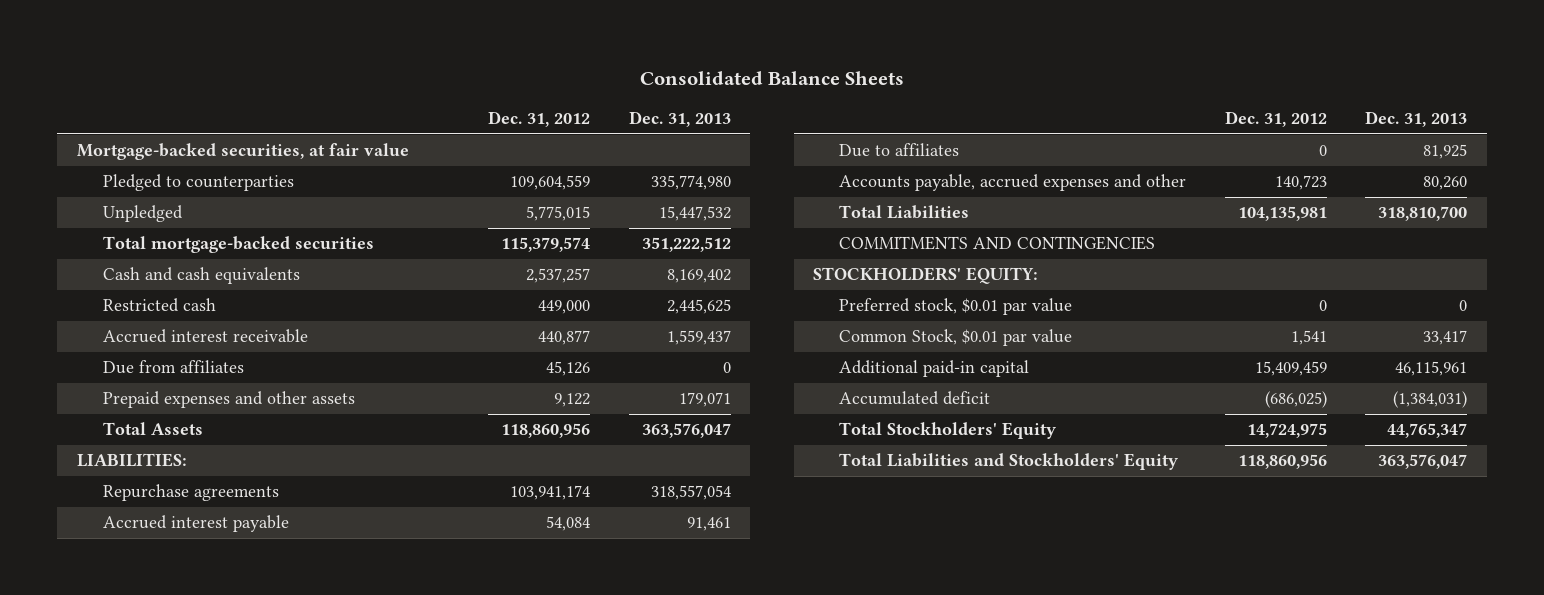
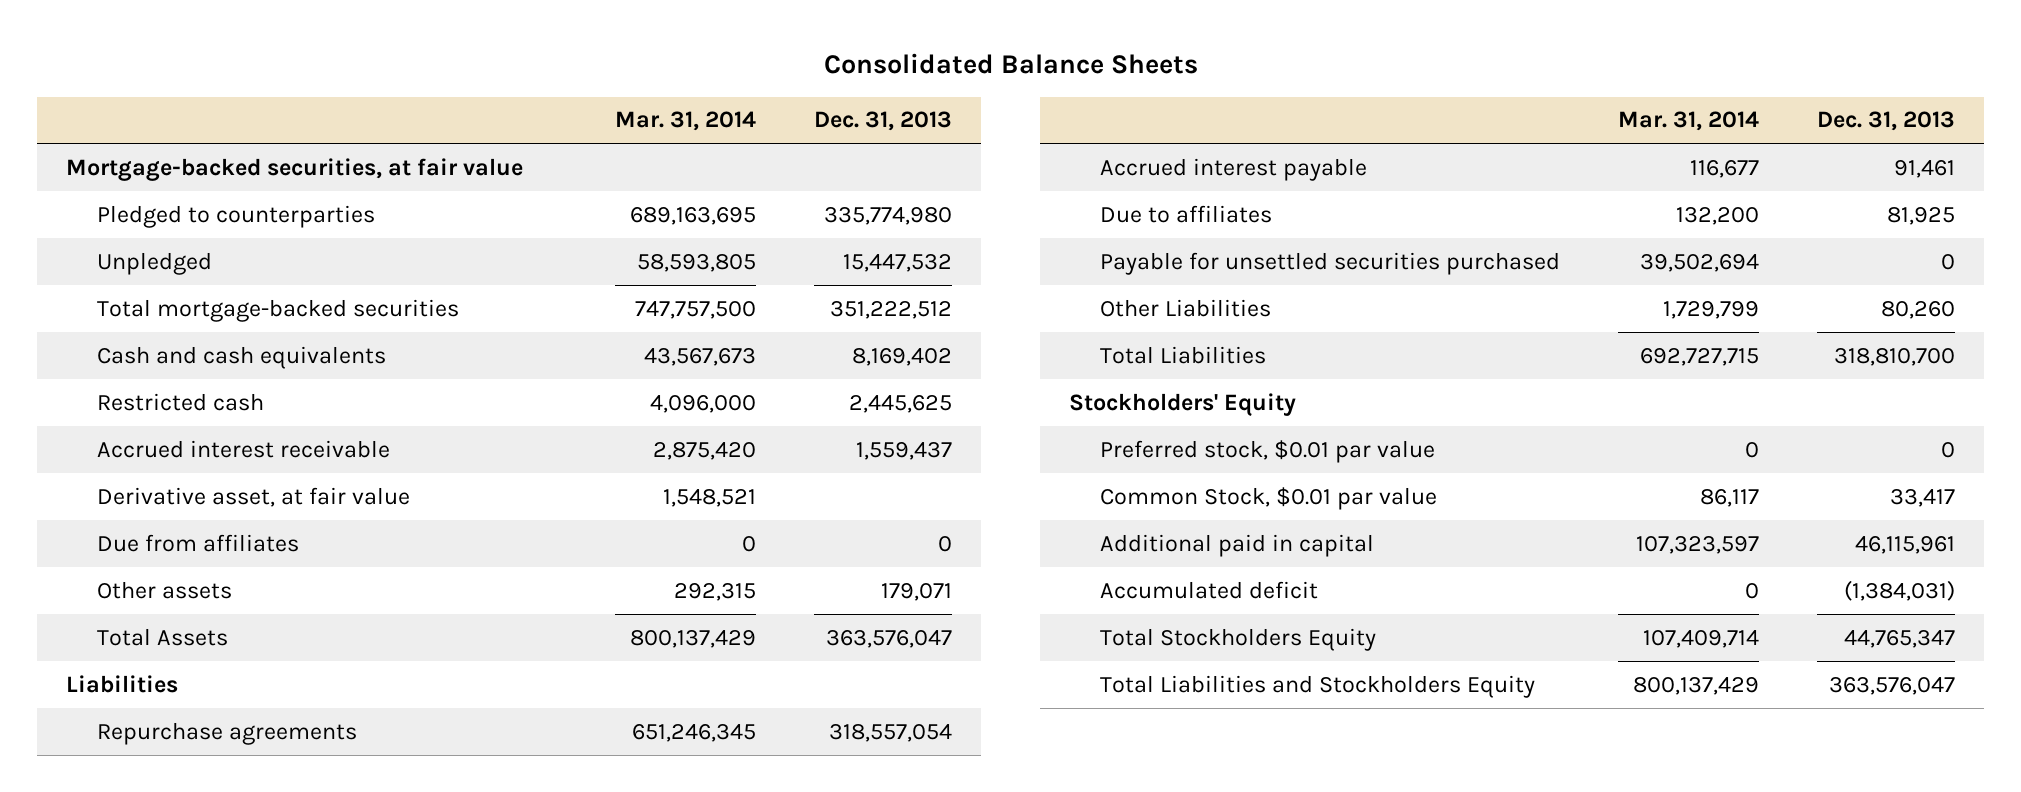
- | Dec. 31, 2012 | Dec. 31, 2013
+ | Mar. 31, 2014 | Dec. 31, 2013
+ Derivative asset, at fair value | 1,548,521 |
- Prepaid expenses and other assets | 9,122 | 179,071
+ Other assets | 292,315 | 179,071
- LIABILITIES:
+ Liabilities
- Accounts payable, accrued expenses and other | 140,723 | 80,260
+ Payable for unsettled securities purchased | 39,502,694 | 0
+ Other Liabilities | 1,729,799 | 80,260
- COMMITMENTS AND CONTINGENCIES
- STOCKHOLDERS' EQUITY:
+ Stockholders' Equity
- Additional paid-in capital | 15,409,459 | 46,115,961
+ Additional paid in capital | 107,323,597 | 46,115,961
- Total Stockholders' Equity | 14,724,975 | 44,765,347
- Total Liabilities and Stockholders' Equity | 118,860,956 | 363,576,047
+ Total Stockholders Equity | 107,409,714 | 44,765,347
+ Total Liabilities and Stockholders Equity | 800,137,429 | 363,576,047

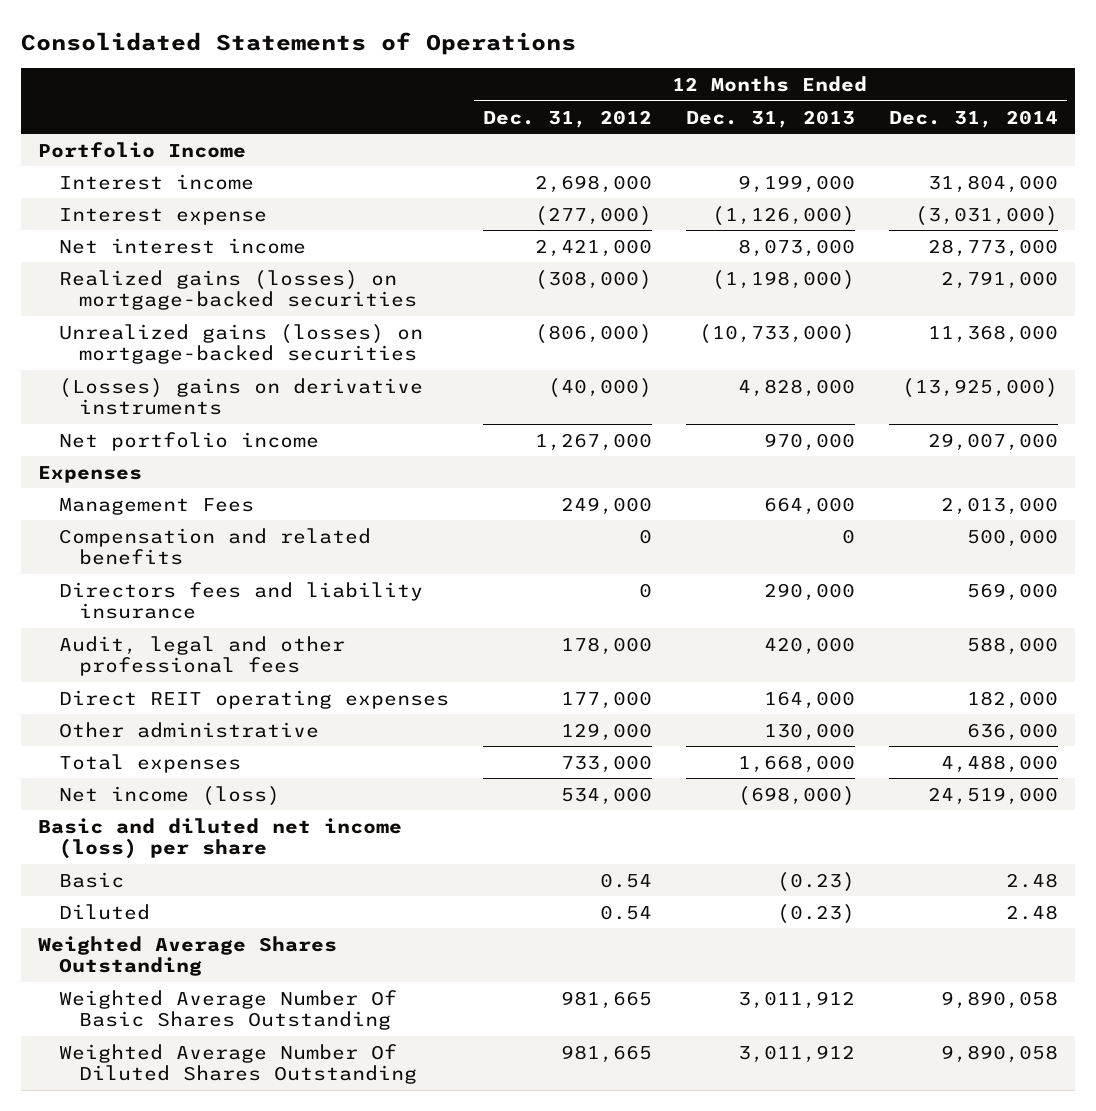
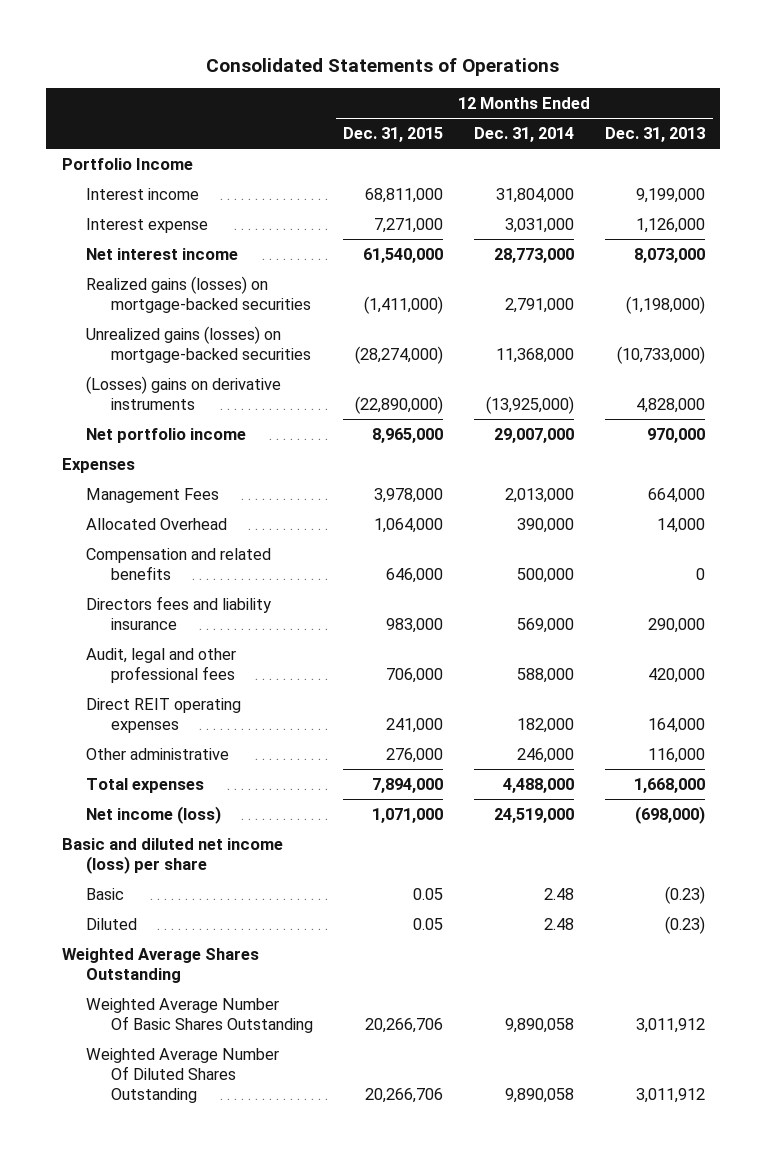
- | 12 Months Ended Dec. 31, 2012 | 12 Months Ended Dec. 31, 2013 | 12 Months Ended Dec. 31, 2014
+ | 12 Months Ended Dec. 31, 2015 | 12 Months Ended Dec. 31, 2014 | 12 Months Ended Dec. 31, 2013
- Interest expense | (277,000) | (1,126,000) | (3,031,000)
+ Interest expense | 7,271,000 | 3,031,000 | 1,126,000
+ Allocated Overhead | 1,064,000 | 390,000 | 14,000
- Other administrative | 129,000 | 130,000 | 636,000
+ Other administrative | 276,000 | 246,000 | 116,000

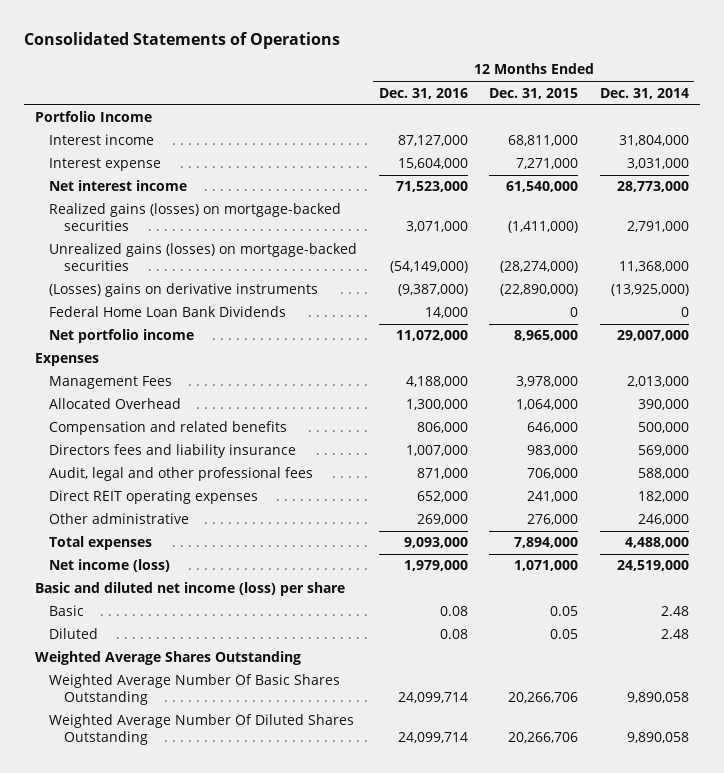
- | 12 Months Ended Dec. 31, 2015 | 12 Months Ended Dec. 31, 2014 | 12 Months Ended Dec. 31, 2013
+ | 12 Months Ended Dec. 31, 2016 | 12 Months Ended Dec. 31, 2015 | 12 Months Ended Dec. 31, 2014
+ Federal Home Loan Bank Dividends | 14,000 | 0 | 0

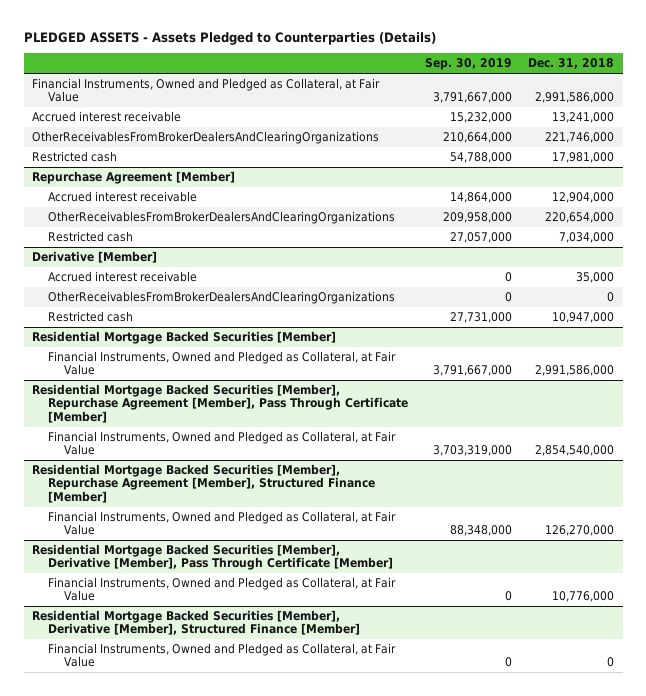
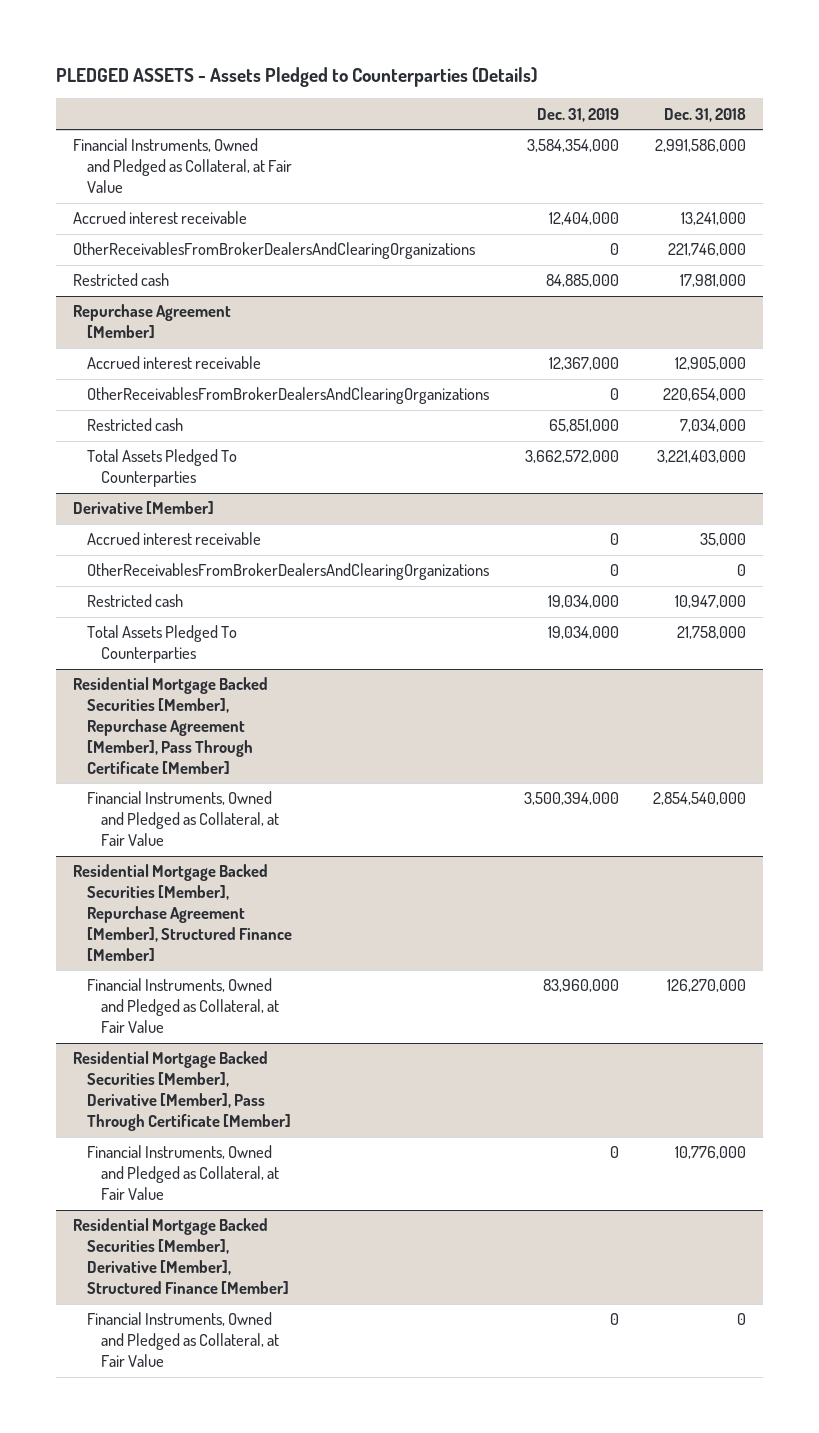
- | Sep. 30, 2019 | Dec. 31, 2018
+ | Dec. 31, 2019 | Dec. 31, 2018
@ Repurchase Agreement [Member]
- Accrued interest receivable | 14,864,000 | 12,904,000
+ Accrued interest receivable | 12,367,000 | 12,905,000
+ Total Assets Pledged To Counterparties | 3,662,572,000 | 3,221,403,000
- Residential Mortgage Backed Securities [Member]
- Financial Instruments, Owned and Pledged as Collateral, at Fair Value | 3,791,667,000 | 2,991,586,000
@ Derivative [Member]
+ Total Assets Pledged To Counterparties | 19,034,000 | 21,758,000

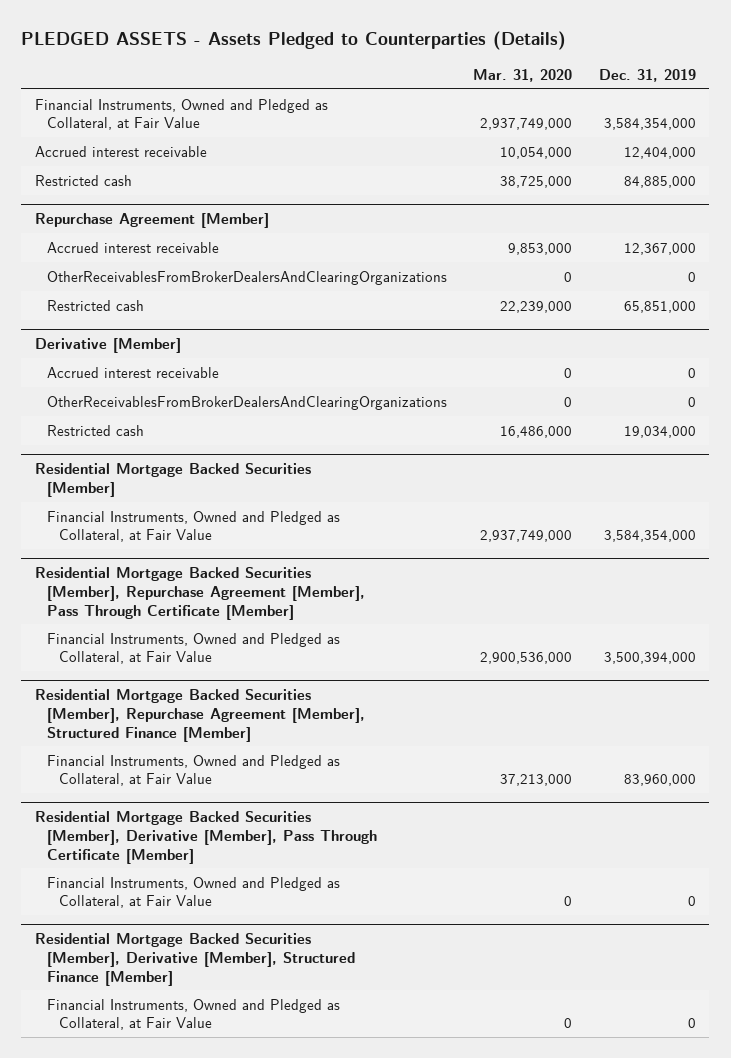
- | Dec. 31, 2019 | Dec. 31, 2018
+ | Mar. 31, 2020 | Dec. 31, 2019
- OtherReceivablesFromBrokerDealersAndClearingOrganizations | 0 | 221,746,000
@ Repurchase Agreement [Member]
- Total Assets Pledged To Counterparties | 3,662,572,000 | 3,221,403,000
@ Derivative [Member]
- Total Assets Pledged To Counterparties | 19,034,000 | 21,758,000
+ Residential Mortgage Backed Securities [Member]
+ Financial Instruments, Owned and Pledged as Collateral, at Fair Value | 2,937,749,000 | 3,584,354,000

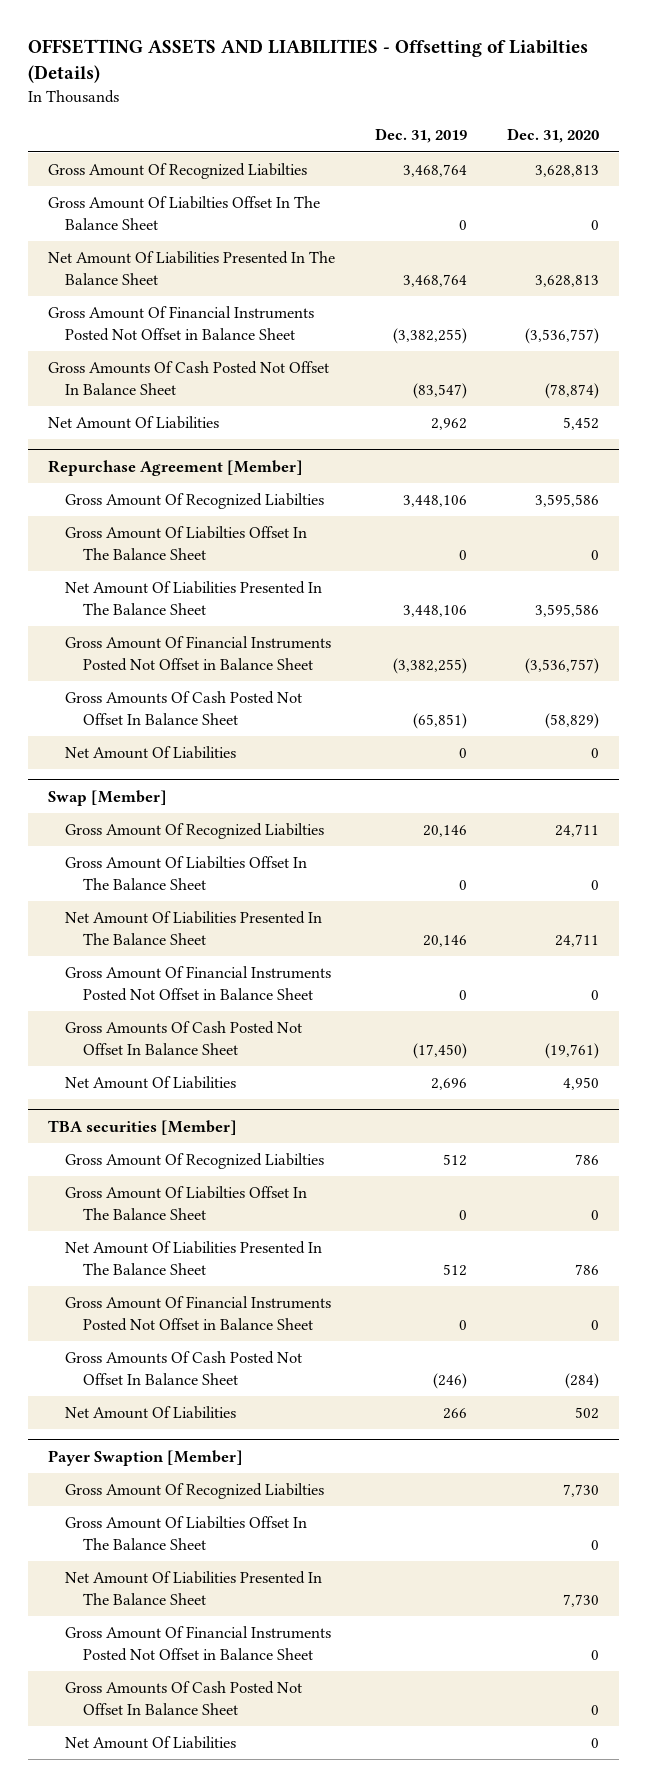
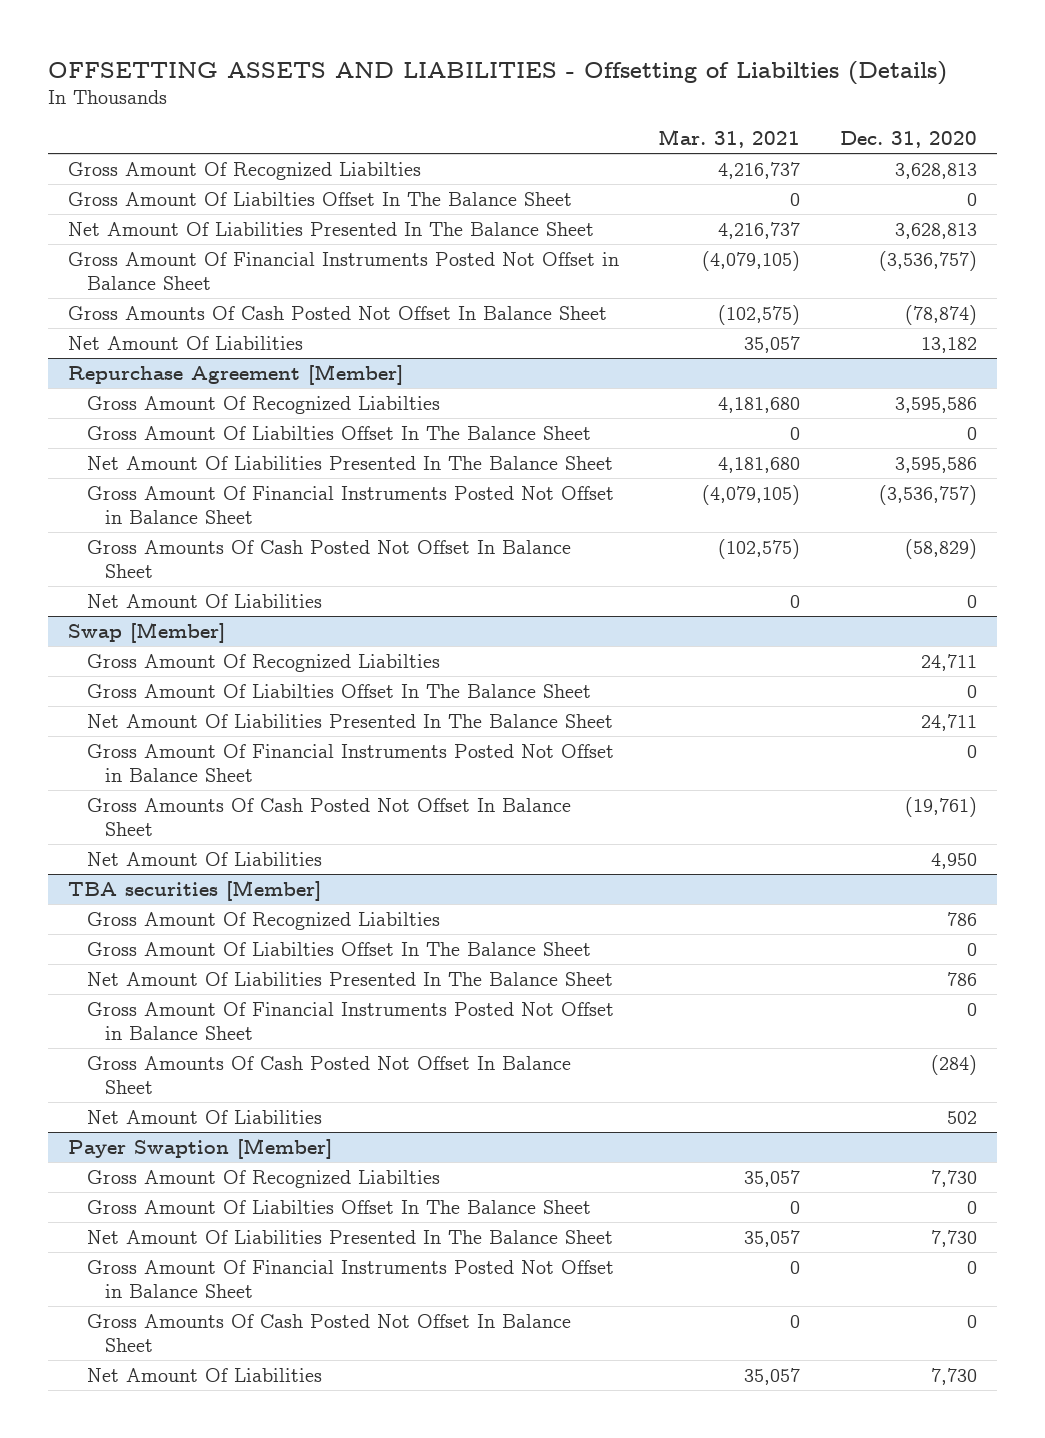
- | Dec. 31, 2019 | Dec. 31, 2020
+ | Mar. 31, 2021 | Dec. 31, 2020
- Net Amount Of Liabilities | 2,962 | 5,452
+ Net Amount Of Liabilities | 35,057 | 13,182
@ Payer Swaption [Member]
- Net Amount Of Liabilities | | 0
+ Net Amount Of Liabilities | 35,057 | 7,730

